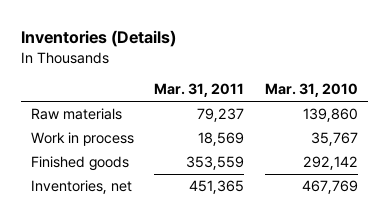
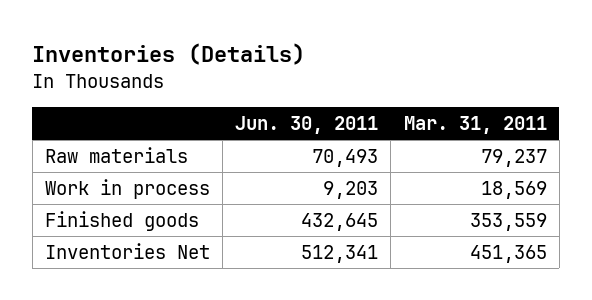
- | Mar. 31, 2011 | Mar. 31, 2010
+ | Jun. 30, 2011 | Mar. 31, 2011
- Inventories, net | 451,365 | 467,769
+ Inventories Net | 512,341 | 451,365

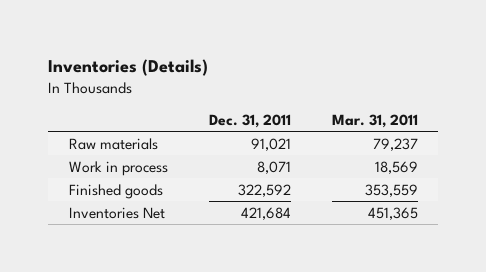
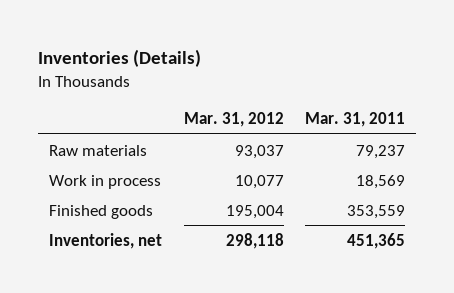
- | Dec. 31, 2011 | Mar. 31, 2011
+ | Mar. 31, 2012 | Mar. 31, 2011
- Inventories Net | 421,684 | 451,365
+ Inventories, net | 298,118 | 451,365

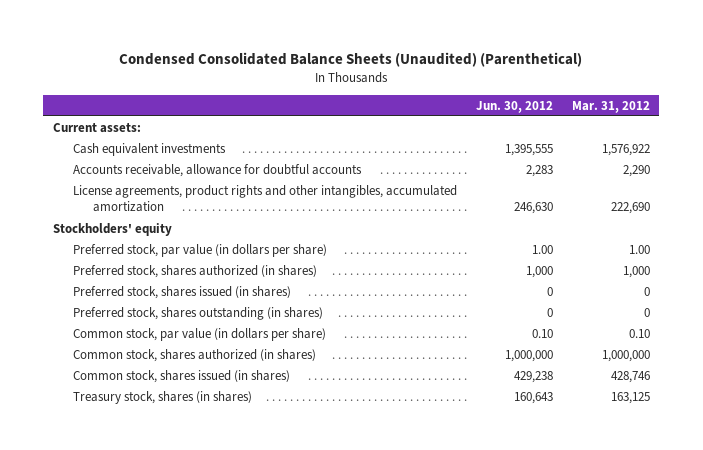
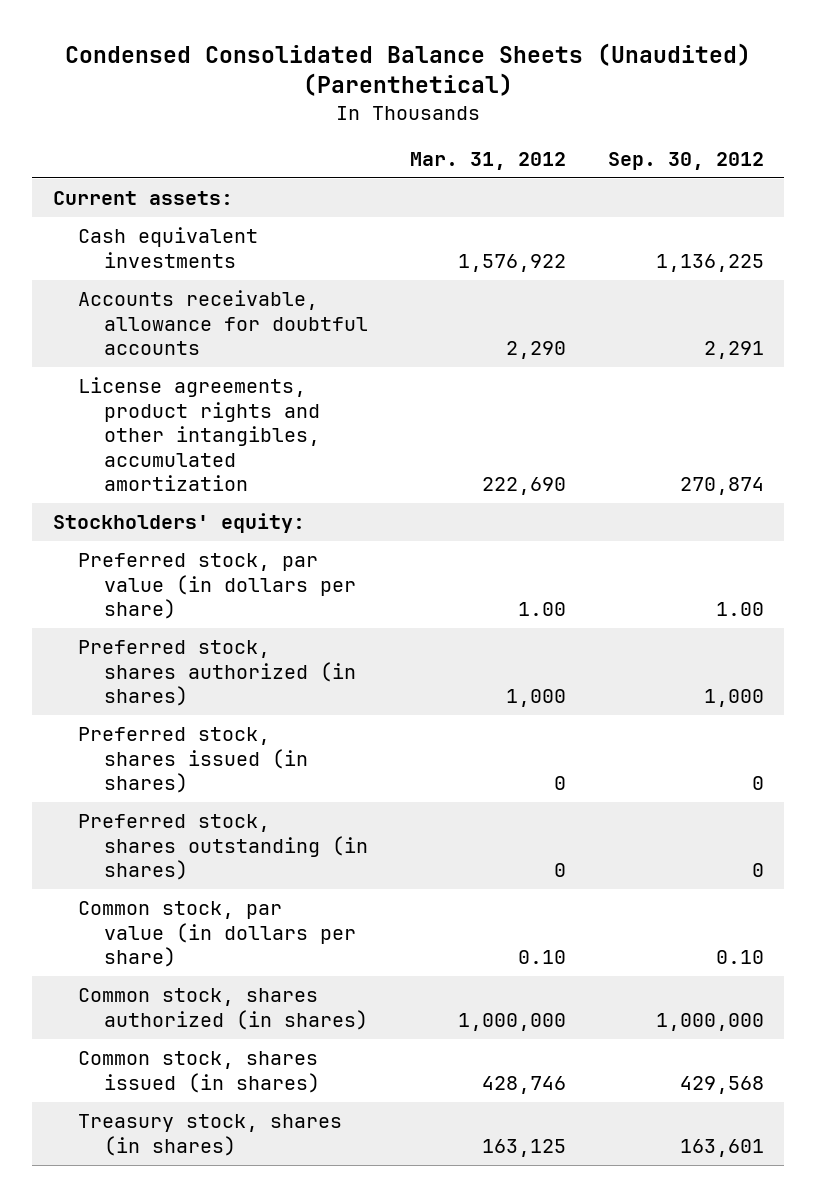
- | Jun. 30, 2012 | Mar. 31, 2012
+ | Mar. 31, 2012 | Sep. 30, 2012
- Stockholders' equity
+ Stockholders' equity:

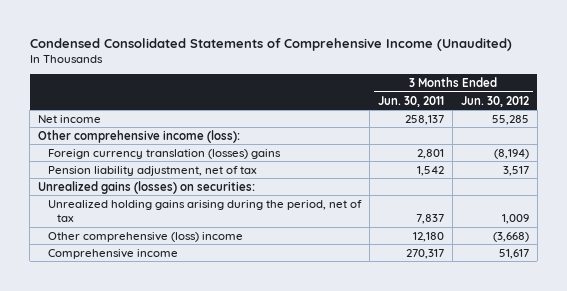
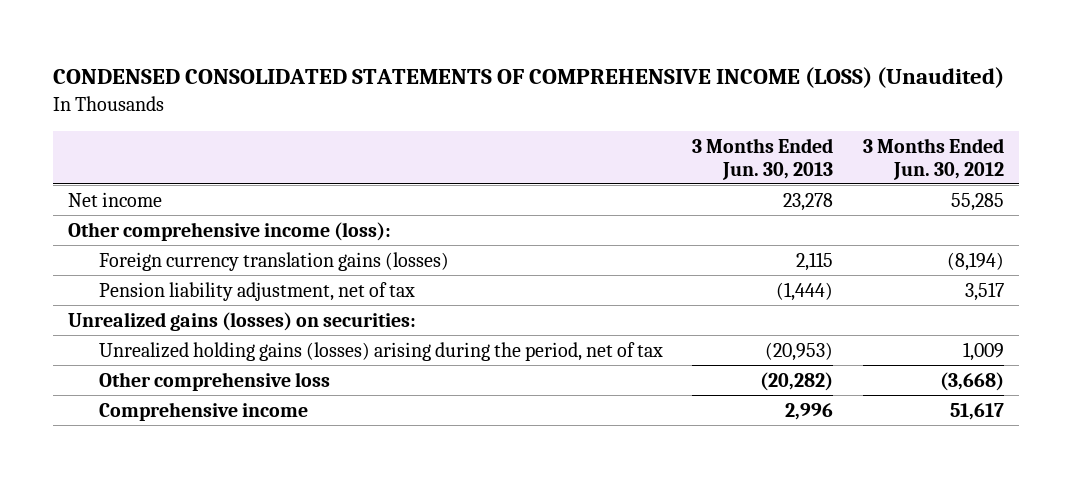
- Condensed Consolidated Statements of Comprehensive Income (Unaudited)
+ CONDENSED CONSOLIDATED STATEMENTS OF COMPREHENSIVE INCOME (LOSS) (Unaudited)
- | 3 Months Ended Jun. 30, 2011 | 3 Months Ended Jun. 30, 2012
+ | 3 Months Ended Jun. 30, 2013 | 3 Months Ended Jun. 30, 2012
- Foreign currency translation (losses) gains | 2,801 | (8,194)
+ Foreign currency translation gains (losses) | 2,115 | (8,194)
- Unrealized holding gains arising during the period, net of tax | 7,837 | 1,009
- Other comprehensive (loss) income | 12,180 | (3,668)
+ Unrealized holding gains (losses) arising during the period, net of tax | (20,953) | 1,009
+ Other comprehensive loss | (20,282) | (3,668)

